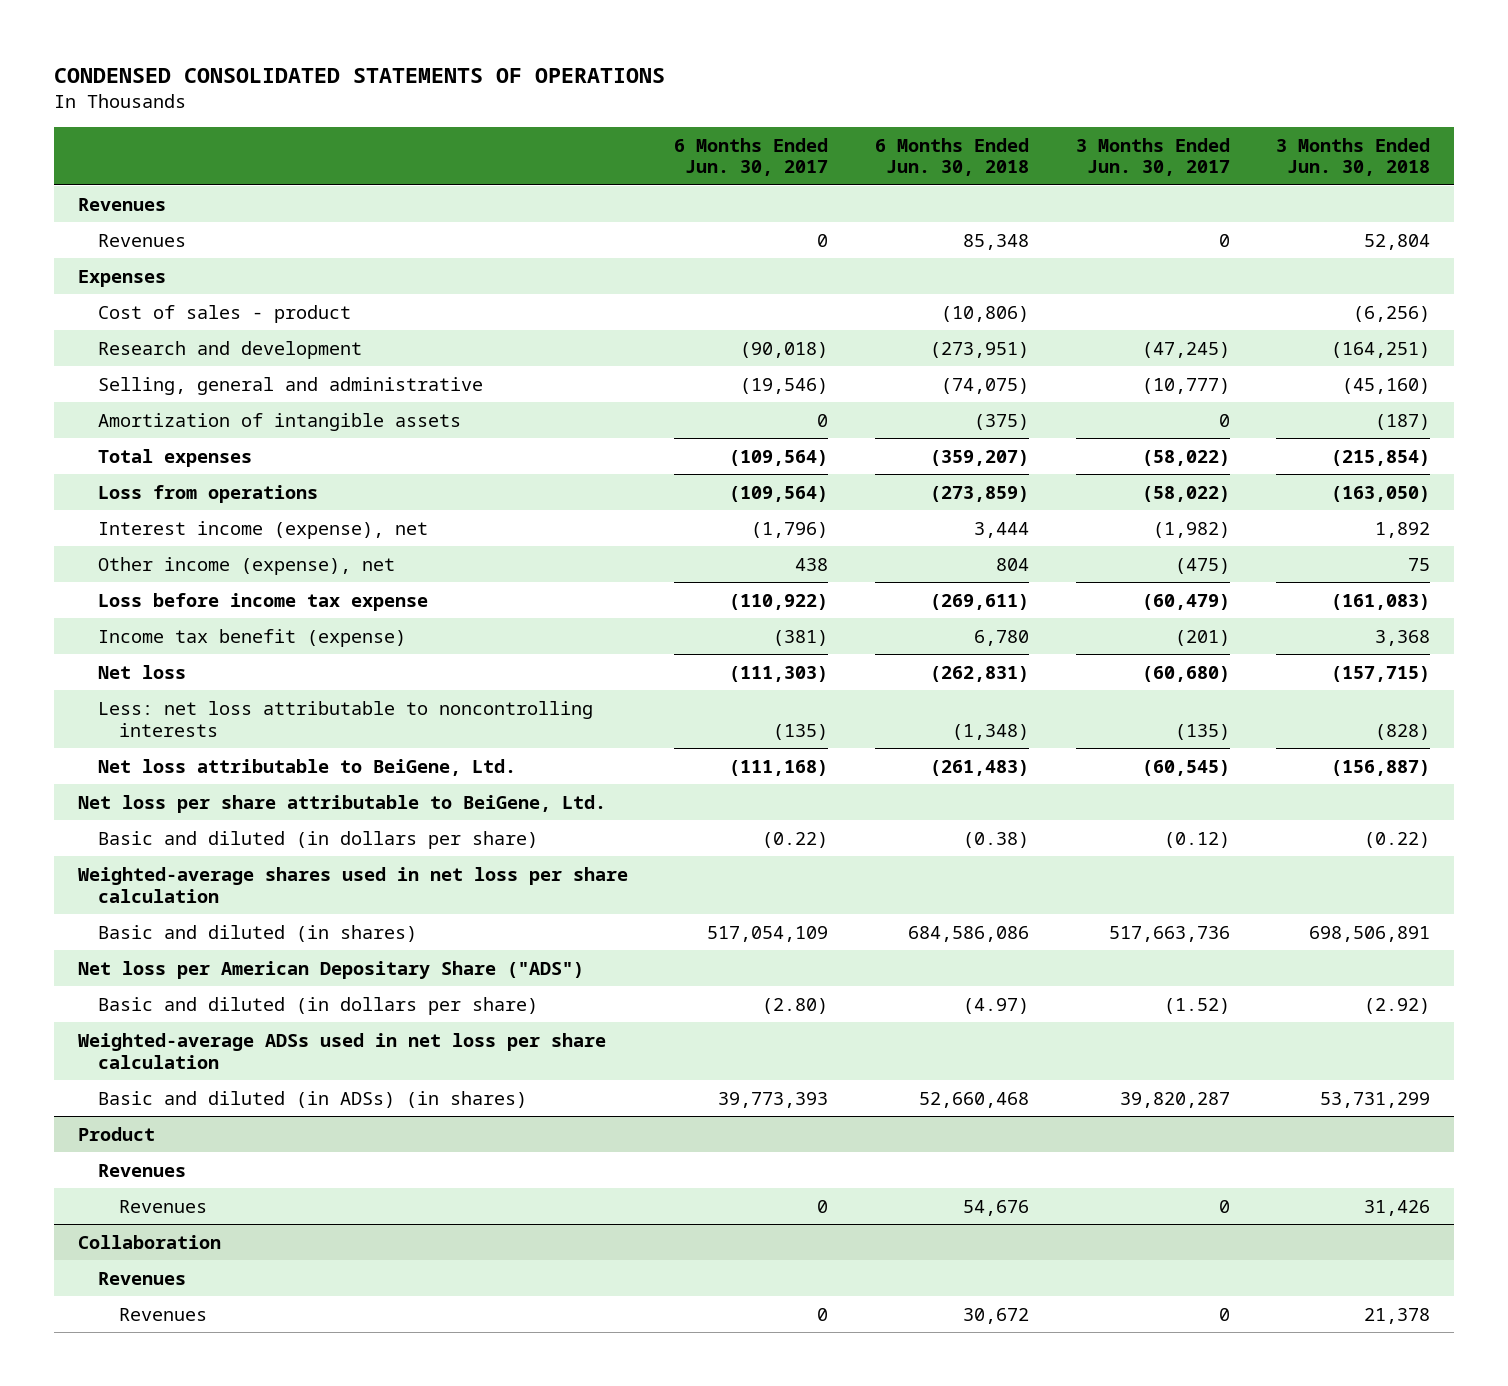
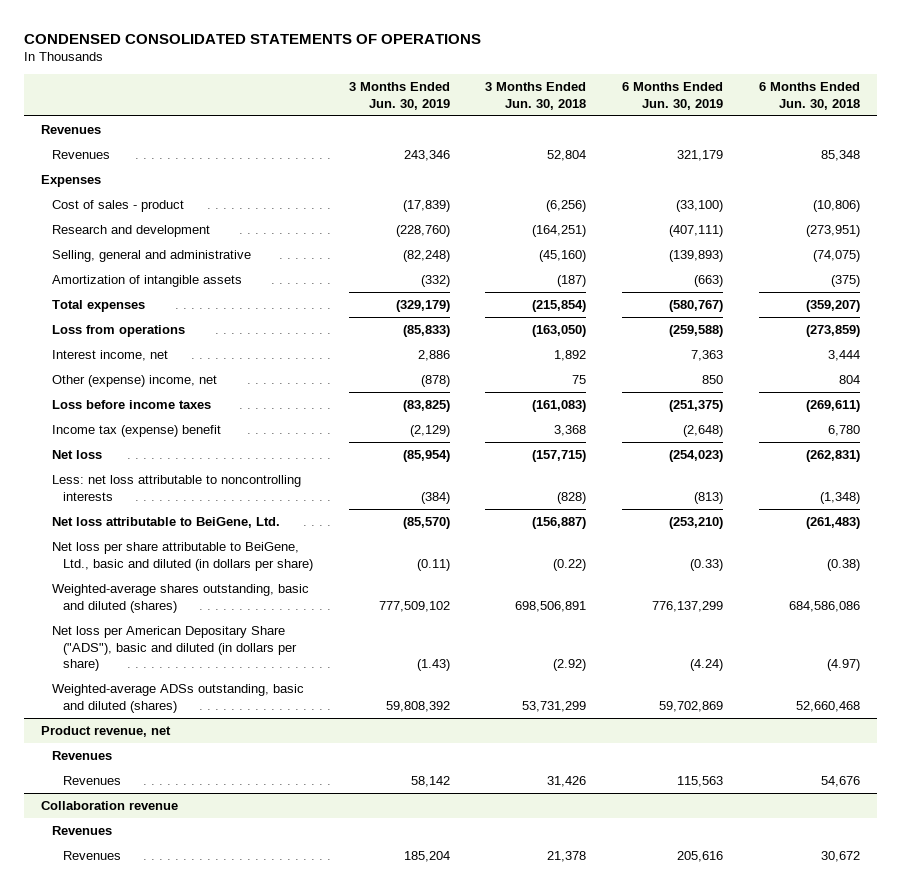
- | 6 Months Ended Jun. 30, 2017 | 6 Months Ended Jun. 30, 2018 | 3 Months Ended Jun. 30, 2017 | 3 Months Ended Jun. 30, 2018
+ | 3 Months Ended Jun. 30, 2019 | 3 Months Ended Jun. 30, 2018 | 6 Months Ended Jun. 30, 2019 | 6 Months Ended Jun. 30, 2018
- Interest income (expense), net | (1,796) | 3,444 | (1,982) | 1,892
- Other income (expense), net | 438 | 804 | (475) | 75
- Loss before income tax expense | (110,922) | (269,611) | (60,479) | (161,083)
- Income tax benefit (expense) | (381) | 6,780 | (201) | 3,368
+ Interest income, net | 2,886 | 1,892 | 7,363 | 3,444
+ Other (expense) income, net | (878) | 75 | 850 | 804
+ Loss before income taxes | (83,825) | (161,083) | (251,375) | (269,611)
+ Income tax (expense) benefit | (2,129) | 3,368 | (2,648) | 6,780
- Net loss per share attributable to BeiGene, Ltd.
- Basic and diluted (in dollars per share) | (0.22) | (0.38) | (0.12) | (0.22)
- Weighted-average shares used in net loss per share calculation
- Basic and diluted (in shares) | 517,054,109 | 684,586,086 | 517,663,736 | 698,506,891
- Net loss per American Depositary Share ("ADS")
- Basic and diluted (in dollars per share) | (2.80) | (4.97) | (1.52) | (2.92)
- Weighted-average ADSs used in net loss per share calculation
- Basic and diluted (in ADSs) (in shares) | 39,773,393 | 52,660,468 | 39,820,287 | 53,731,299
- Product
+ Net loss per share attributable to BeiGene, Ltd., basic and diluted (in dollars per share) | (0.11) | (0.22) | (0.33) | (0.38)
+ Weighted-average shares outstanding, basic and diluted (shares) | 777,509,102 | 698,506,891 | 776,137,299 | 684,586,086
+ Net loss per American Depositary Share ("ADS"), basic and diluted (in dollars per share) | (1.43) | (2.92) | (4.24) | (4.97)
+ Weighted-average ADSs outstanding, basic and diluted (shares) | 59,808,392 | 53,731,299 | 59,702,869 | 52,660,468
+ Product revenue, net
- Collaboration
+ Collaboration revenue

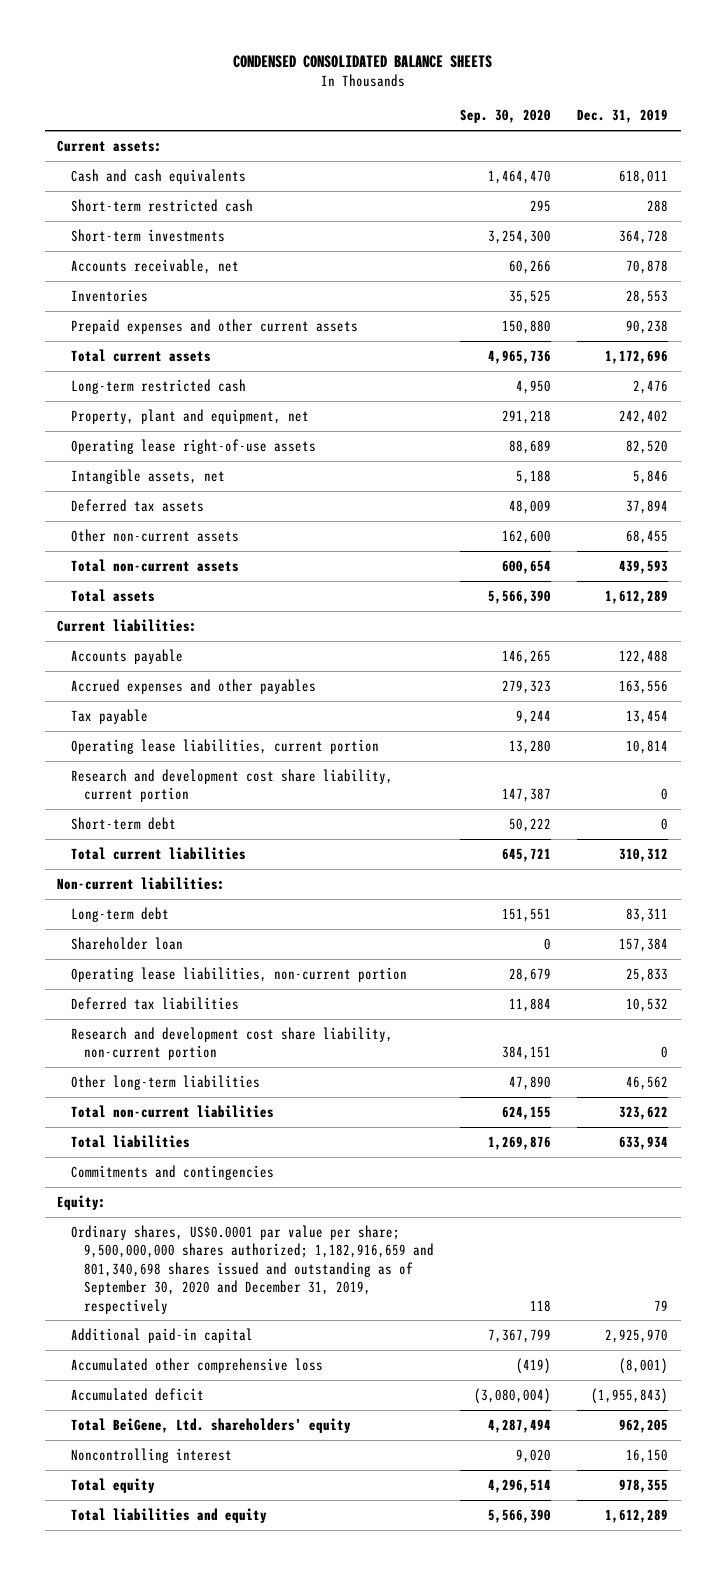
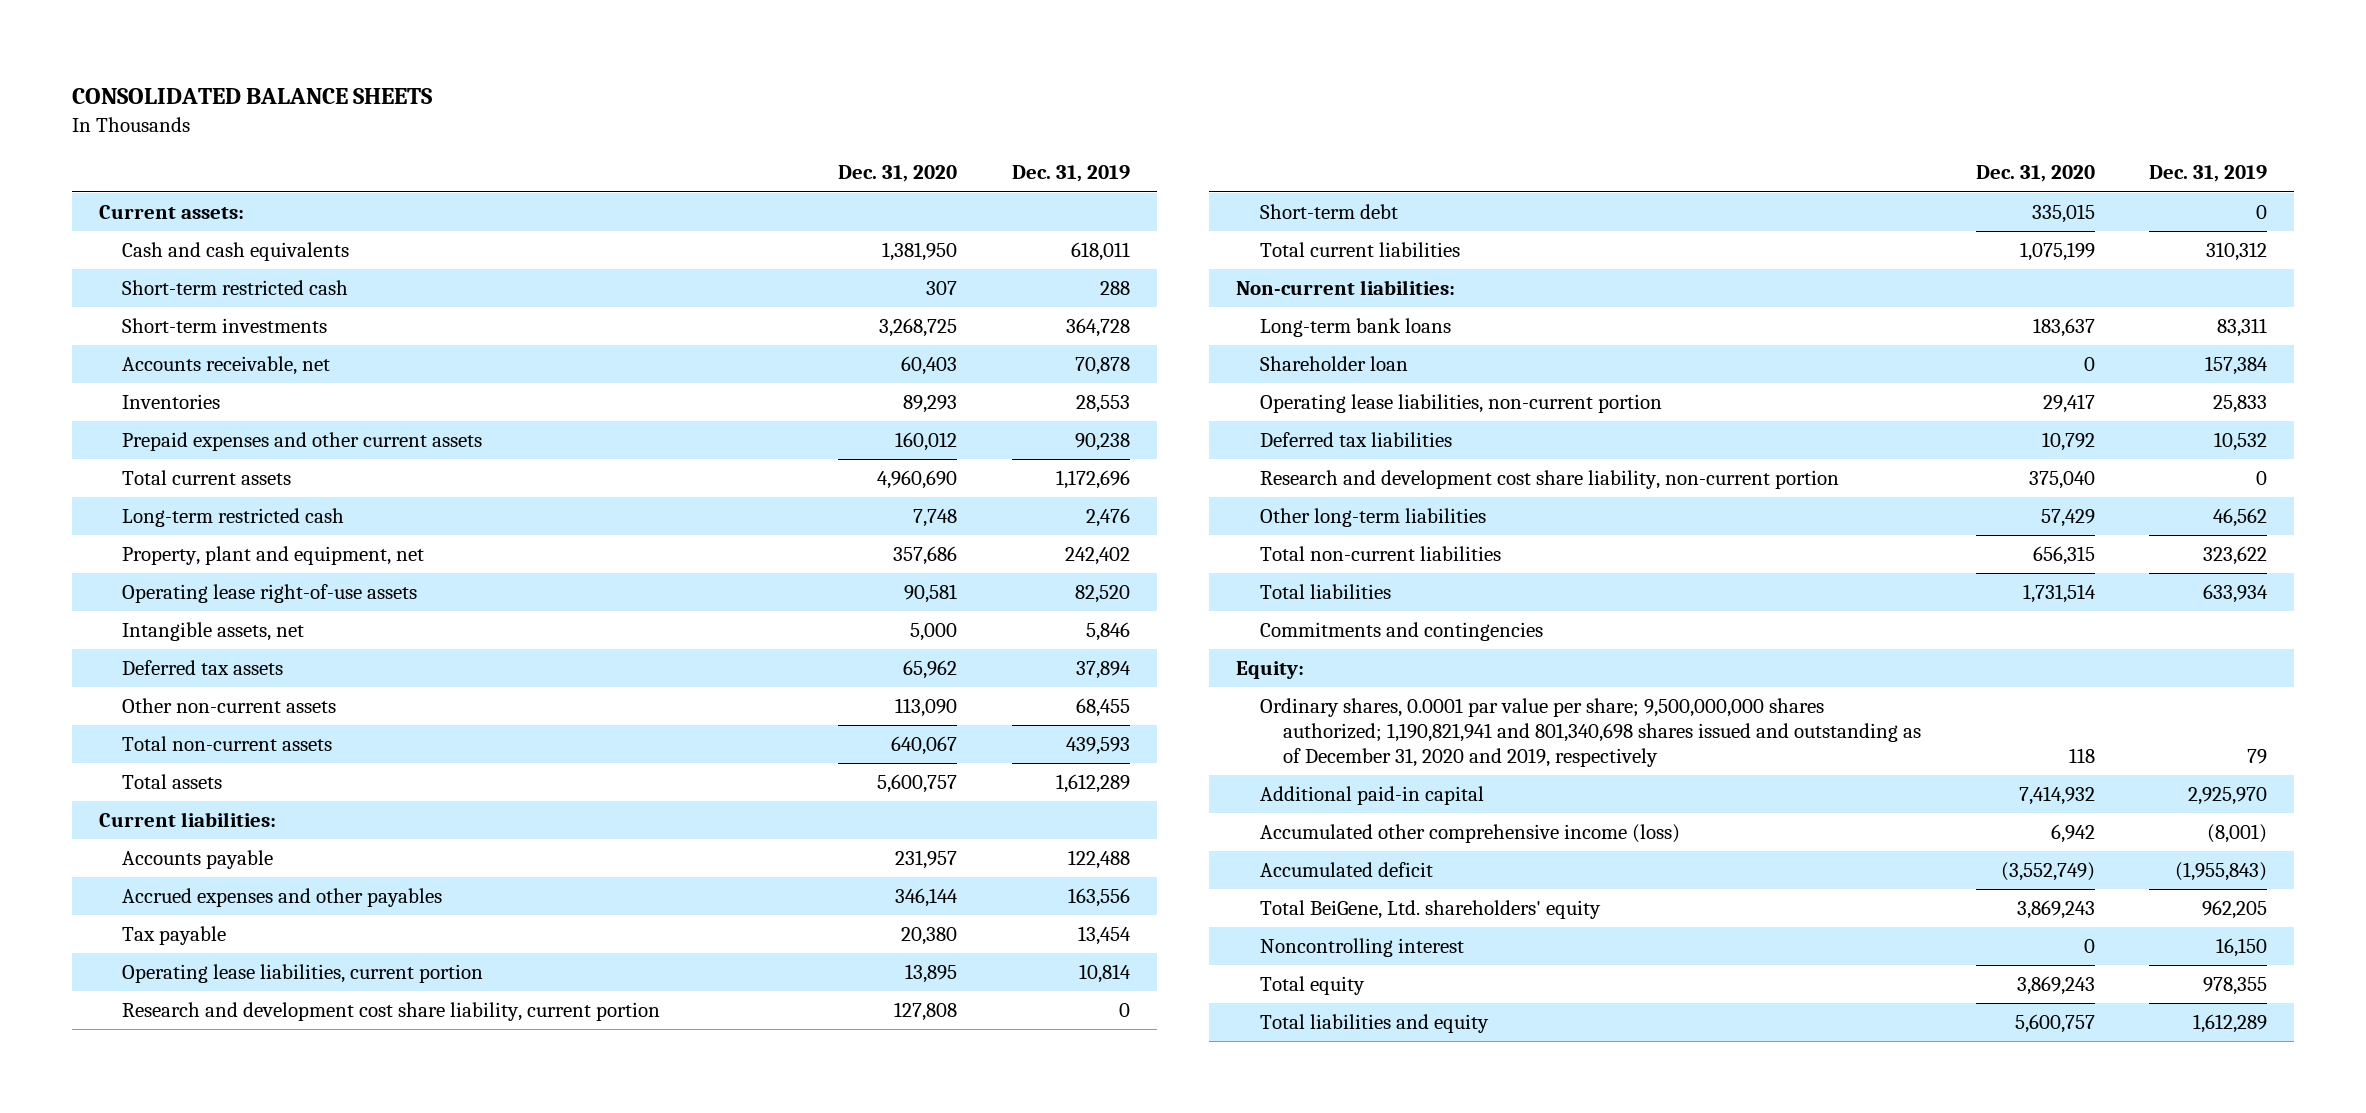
- CONDENSED CONSOLIDATED BALANCE SHEETS
+ CONSOLIDATED BALANCE SHEETS
- | Sep. 30, 2020 | Dec. 31, 2019
+ | Dec. 31, 2020 | Dec. 31, 2019
- Long-term debt | 151,551 | 83,311
+ Long-term bank loans | 183,637 | 83,311
- Ordinary shares, US$0.0001 par value per share; 9,500,000,000 shares authorized; 1,182,916,659 and 801,340,698 shares issued and outstanding as of September 30, 2020 and December 31, 2019, respectively | 118 | 79
+ Ordinary shares, 0.0001 par value per share; 9,500,000,000 shares authorized; 1,190,821,941 and 801,340,698 shares issued and outstanding as of December 31, 2020 and 2019, respectively | 118 | 79
- Accumulated other comprehensive loss | (419) | (8,001)
+ Accumulated other comprehensive income (loss) | 6,942 | (8,001)

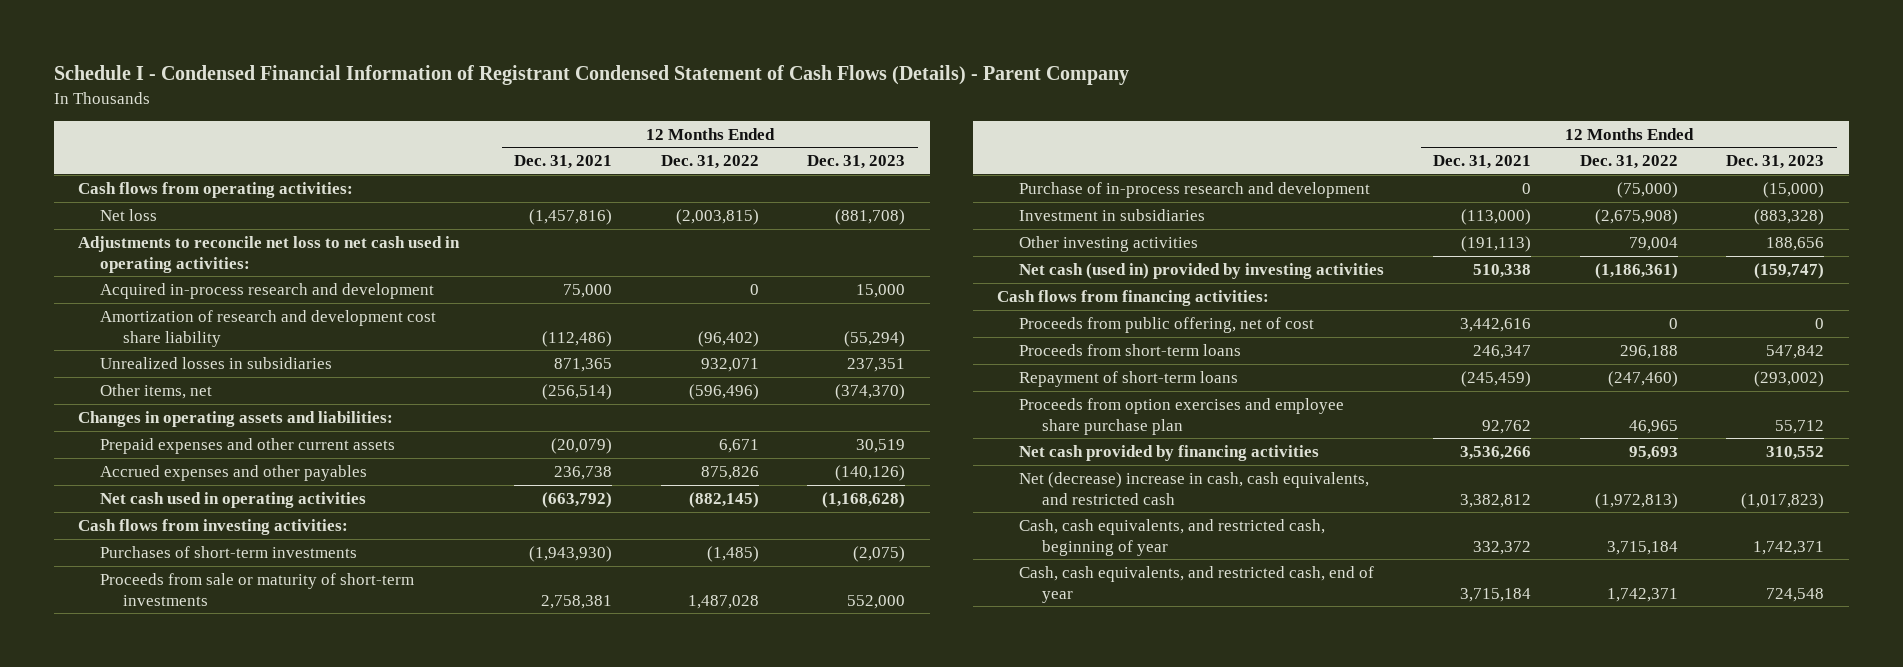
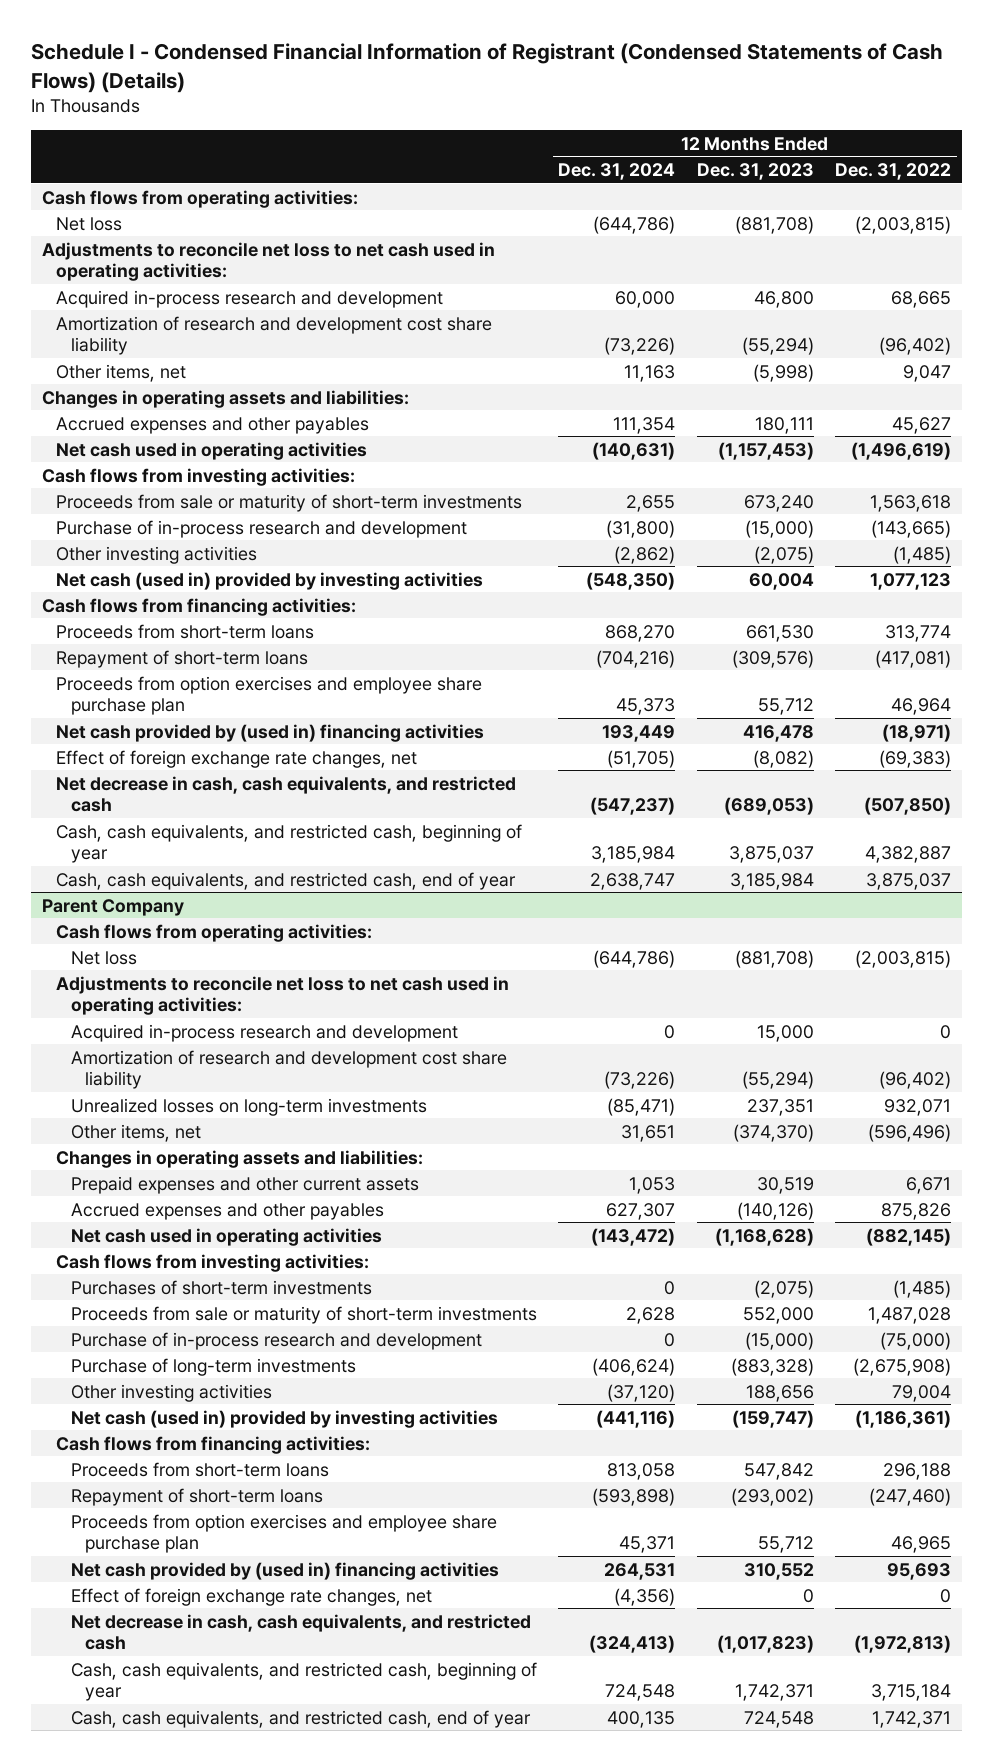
- Schedule I - Condensed Financial Information of Registrant Condensed Statement of Cash Flows (Details) - Parent Company
+ Schedule I - Condensed Financial Information of Registrant (Condensed Statements of Cash Flows) (Details)
- | 12 Months Ended Dec. 31, 2021 | 12 Months Ended Dec. 31, 2022 | 12 Months Ended Dec. 31, 2023
+ | 12 Months Ended Dec. 31, 2024 | 12 Months Ended Dec. 31, 2023 | 12 Months Ended Dec. 31, 2022
+ Acquired in-process research and development | 60,000 | 46,800 | 68,665
+ Amortization of research and development cost share liability | (73,226) | (55,294) | (96,402)
+ Other items, net | 11,163 | (5,998) | 9,047
+ Changes in operating assets and liabilities:
+ Accrued expenses and other payables | 111,354 | 180,111 | 45,627
+ Net cash used in operating activities | (140,631) | (1,157,453) | (1,496,619)
+ Cash flows from investing activities:
+ Proceeds from sale or maturity of short-term investments | 2,655 | 673,240 | 1,563,618
+ Purchase of in-process research and development | (31,800) | (15,000) | (143,665)
+ Other investing activities | (2,862) | (2,075) | (1,485)
+ Net cash (used in) provided by investing activities | (548,350) | 60,004 | 1,077,123
+ Cash flows from financing activities:
+ Proceeds from short-term loans | 868,270 | 661,530 | 313,774
+ Repayment of short-term loans | (704,216) | (309,576) | (417,081)
+ Proceeds from option exercises and employee share purchase plan | 45,373 | 55,712 | 46,964
+ Net cash provided by (used in) financing activities | 193,449 | 416,478 | (18,971)
+ Effect of foreign exchange rate changes, net | (51,705) | (8,082) | (69,383)
+ Net decrease in cash, cash equivalents, and restricted cash | (547,237) | (689,053) | (507,850)
+ Cash, cash equivalents, and restricted cash, beginning of year | 3,185,984 | 3,875,037 | 4,382,887
+ Cash, cash equivalents, and restricted cash, end of year | 2,638,747 | 3,185,984 | 3,875,037
+ Parent Company
+ Cash flows from operating activities:
+ Net loss | (644,786) | (881,708) | (2,003,815)
+ Adjustments to reconcile net loss to net cash used in operating activities:
- Unrealized losses in subsidiaries | 871,365 | 932,071 | 237,351
+ Unrealized losses on long-term investments | (85,471) | 237,351 | 932,071
- Investment in subsidiaries | (113,000) | (2,675,908) | (883,328)
+ Purchase of long-term investments | (406,624) | (883,328) | (2,675,908)
- Proceeds from public offering, net of cost | 3,442,616 | 0 | 0
- Net cash provided by financing activities | 3,536,266 | 95,693 | 310,552
- Net (decrease) increase in cash, cash equivalents, and restricted cash | 3,382,812 | (1,972,813) | (1,017,823)
+ Net cash provided by (used in) financing activities | 264,531 | 310,552 | 95,693
+ Effect of foreign exchange rate changes, net | (4,356) | 0 | 0
+ Net decrease in cash, cash equivalents, and restricted cash | (324,413) | (1,017,823) | (1,972,813)

